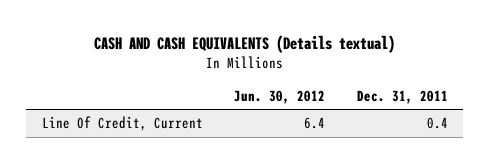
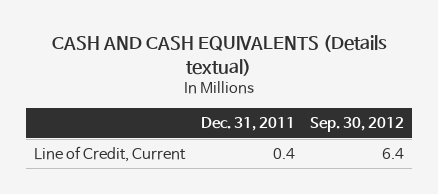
- | Jun. 30, 2012 | Dec. 31, 2011
+ | Dec. 31, 2011 | Sep. 30, 2012
- Line Of Credit, Current | 6.4 | 0.4
+ Line of Credit, Current | 0.4 | 6.4

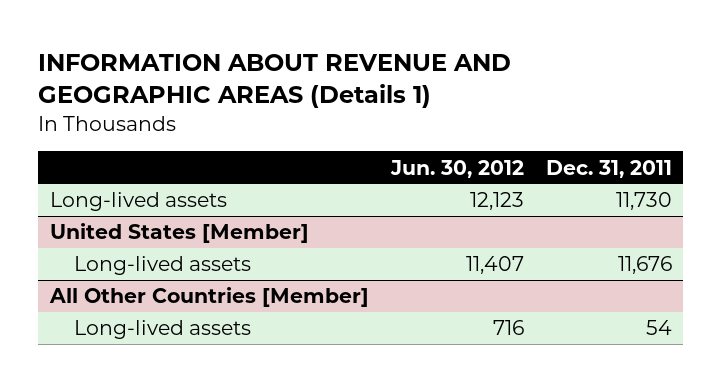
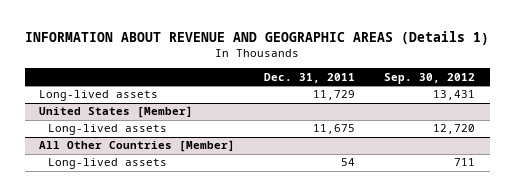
- | Jun. 30, 2012 | Dec. 31, 2011
+ | Dec. 31, 2011 | Sep. 30, 2012
- Long-lived assets | 12,123 | 11,730
+ Long-lived assets | 11,729 | 13,431
@ United States [Member]
- Long-lived assets | 11,407 | 11,676
+ Long-lived assets | 11,675 | 12,720

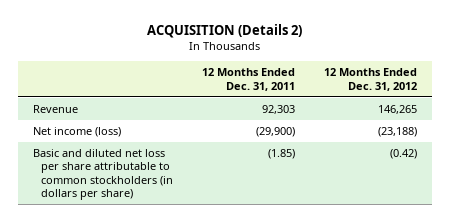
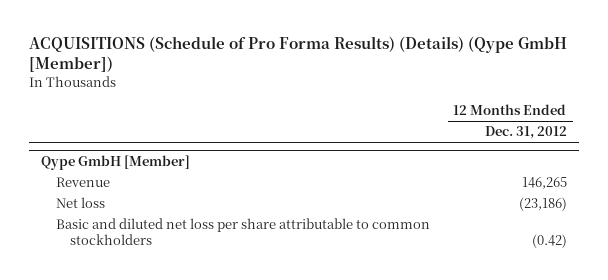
- ACQUISITION (Details 2)
+ ACQUISITIONS (Schedule of Pro Forma Results) (Details) (Qype GmbH [Member])
- | 12 Months Ended Dec. 31, 2011 | 12 Months Ended Dec. 31, 2012
+ | 12 Months Ended Dec. 31, 2012
+ Qype GmbH [Member]
- Net income (loss) | (29,900) | (23,188)
- Basic and diluted net loss per share attributable to common stockholders (in dollars per share) | (1.85) | (0.42)
+ Net loss | (23,186)
+ Basic and diluted net loss per share attributable to common stockholders | (0.42)

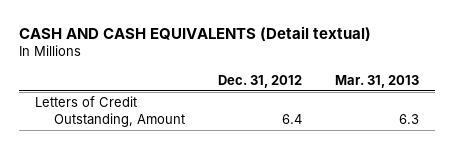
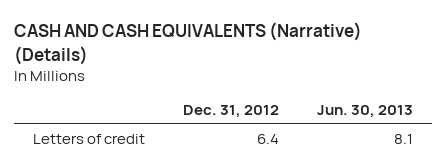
- CASH AND CASH EQUIVALENTS (Detail textual)
+ CASH AND CASH EQUIVALENTS (Narrative) (Details)
- | Dec. 31, 2012 | Mar. 31, 2013
+ | Dec. 31, 2012 | Jun. 30, 2013
- Letters of Credit Outstanding, Amount | 6.4 | 6.3
+ Letters of credit | 6.4 | 8.1

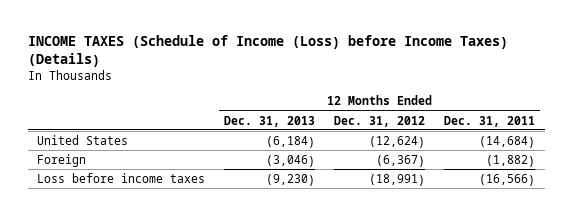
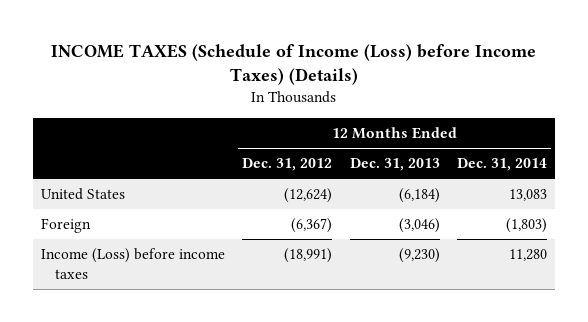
- | 12 Months Ended Dec. 31, 2013 | 12 Months Ended Dec. 31, 2012 | 12 Months Ended Dec. 31, 2011
+ | 12 Months Ended Dec. 31, 2012 | 12 Months Ended Dec. 31, 2013 | 12 Months Ended Dec. 31, 2014
- Loss before income taxes | (9,230) | (18,991) | (16,566)
+ Income (Loss) before income taxes | (18,991) | (9,230) | 11,280

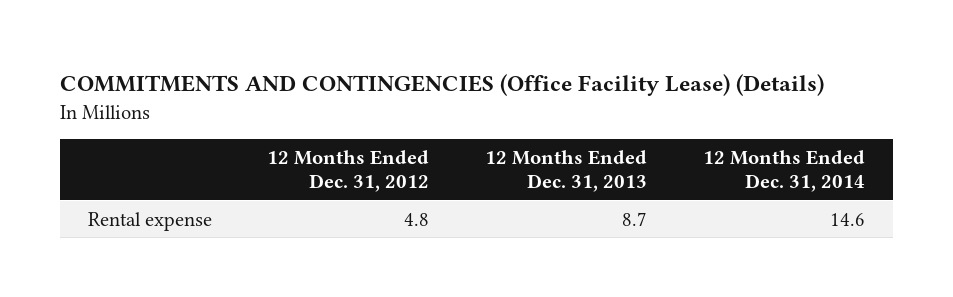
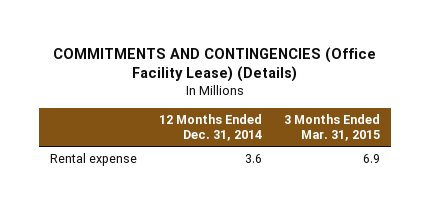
- | 12 Months Ended Dec. 31, 2012 | 12 Months Ended Dec. 31, 2013 | 12 Months Ended Dec. 31, 2014
+ | 12 Months Ended Dec. 31, 2014 | 3 Months Ended Mar. 31, 2015
- Rental expense | 4.8 | 8.7 | 14.6
+ Rental expense | 3.6 | 6.9

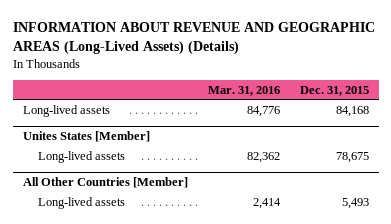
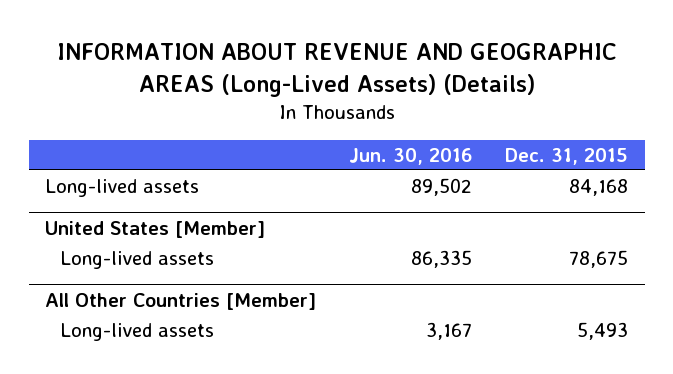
- | Mar. 31, 2016 | Dec. 31, 2015
+ | Jun. 30, 2016 | Dec. 31, 2015
- Unites States [Member]
+ United States [Member]

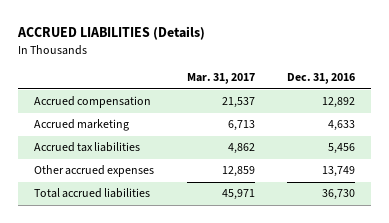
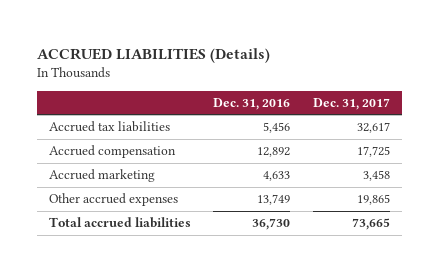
- | Mar. 31, 2017 | Dec. 31, 2016
+ | Dec. 31, 2016 | Dec. 31, 2017
moved up: Accrued tax liabilities | 5,456 | 32,617

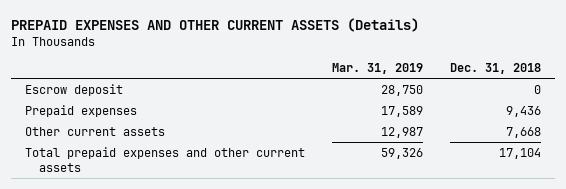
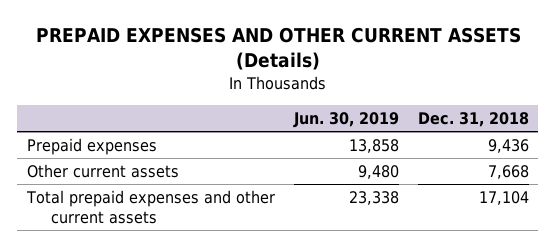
- | Mar. 31, 2019 | Dec. 31, 2018
+ | Jun. 30, 2019 | Dec. 31, 2018
- Escrow deposit | 28,750 | 0

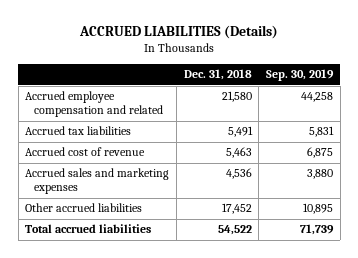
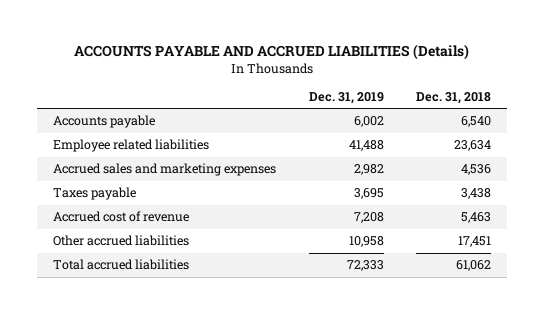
- ACCRUED LIABILITIES (Details)
+ ACCOUNTS PAYABLE AND ACCRUED LIABILITIES (Details)
- | Dec. 31, 2018 | Sep. 30, 2019
+ | Dec. 31, 2019 | Dec. 31, 2018
- Accrued employee compensation and related | 21,580 | 44,258
- Accrued tax liabilities | 5,491 | 5,831
+ Accounts payable | 6,002 | 6,540
+ Employee related liabilities | 41,488 | 23,634
- Other accrued liabilities | 17,452 | 10,895
- Total accrued liabilities | 54,522 | 71,739
+ Taxes payable | 3,695 | 3,438
moved down: Accrued cost of revenue | 7,208 | 5,463
+ Other accrued liabilities | 10,958 | 17,451
+ Total accrued liabilities | 72,333 | 61,062

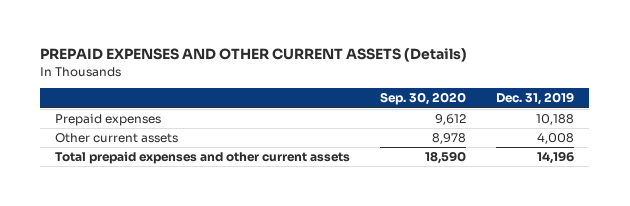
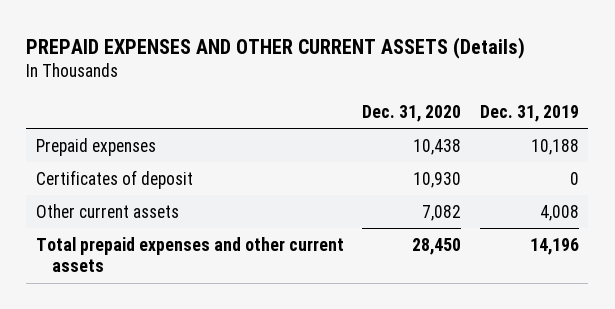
- | Sep. 30, 2020 | Dec. 31, 2019
+ | Dec. 31, 2020 | Dec. 31, 2019
+ Certificates of deposit | 10,930 | 0

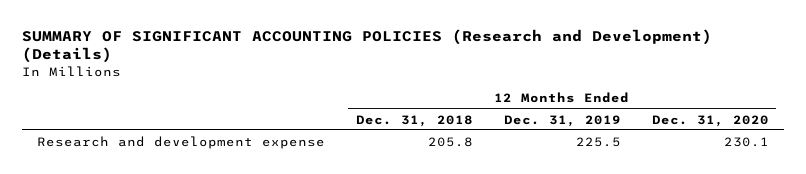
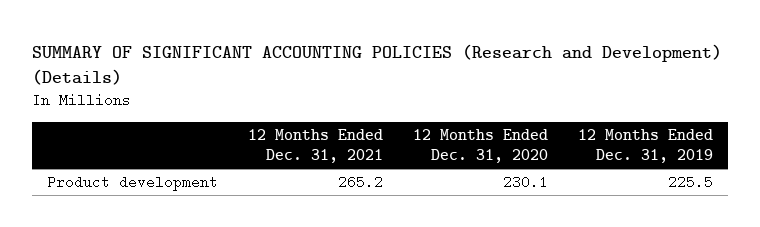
- | 12 Months Ended Dec. 31, 2018 | 12 Months Ended Dec. 31, 2019 | 12 Months Ended Dec. 31, 2020
+ | 12 Months Ended Dec. 31, 2021 | 12 Months Ended Dec. 31, 2020 | 12 Months Ended Dec. 31, 2019
- Research and development expense | 205.8 | 225.5 | 230.1
+ Product development | 265.2 | 230.1 | 225.5

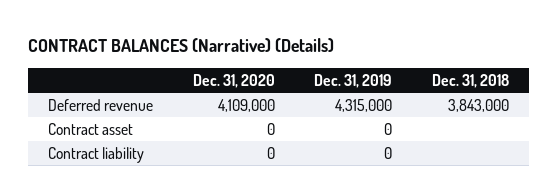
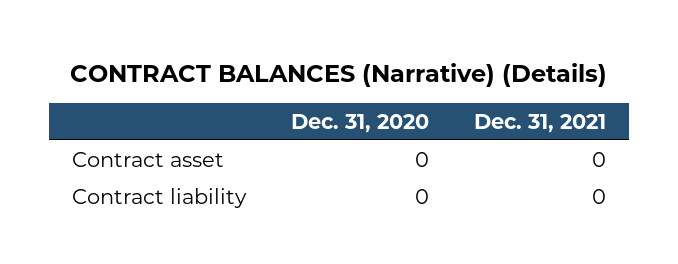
- | Dec. 31, 2020 | Dec. 31, 2019 | Dec. 31, 2018
+ | Dec. 31, 2020 | Dec. 31, 2021
- Deferred revenue | 4,109,000 | 4,315,000 | 3,843,000

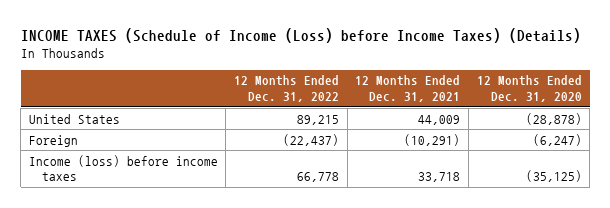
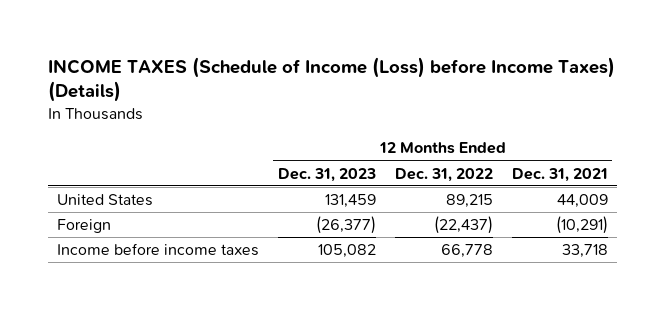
- | 12 Months Ended Dec. 31, 2022 | 12 Months Ended Dec. 31, 2021 | 12 Months Ended Dec. 31, 2020
+ | 12 Months Ended Dec. 31, 2023 | 12 Months Ended Dec. 31, 2022 | 12 Months Ended Dec. 31, 2021
- Income (loss) before income taxes | 66,778 | 33,718 | (35,125)
+ Income before income taxes | 105,082 | 66,778 | 33,718

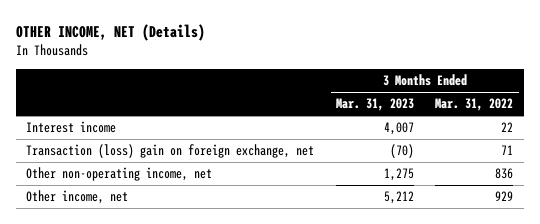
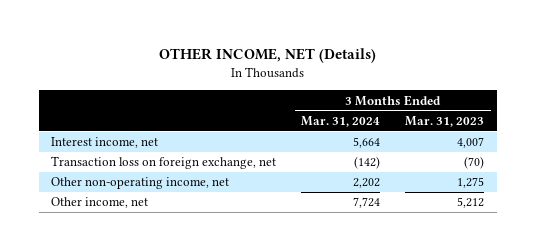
- | 3 Months Ended Mar. 31, 2023 | 3 Months Ended Mar. 31, 2022
+ | 3 Months Ended Mar. 31, 2024 | 3 Months Ended Mar. 31, 2023
- Interest income | 4,007 | 22
- Transaction (loss) gain on foreign exchange, net | (70) | 71
+ Interest income, net | 5,664 | 4,007
+ Transaction loss on foreign exchange, net | (142) | (70)

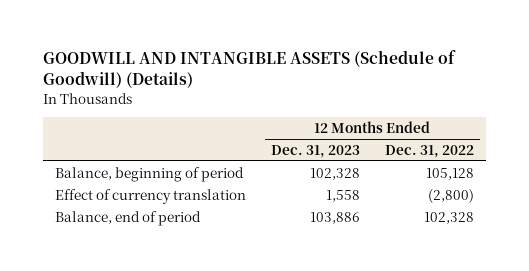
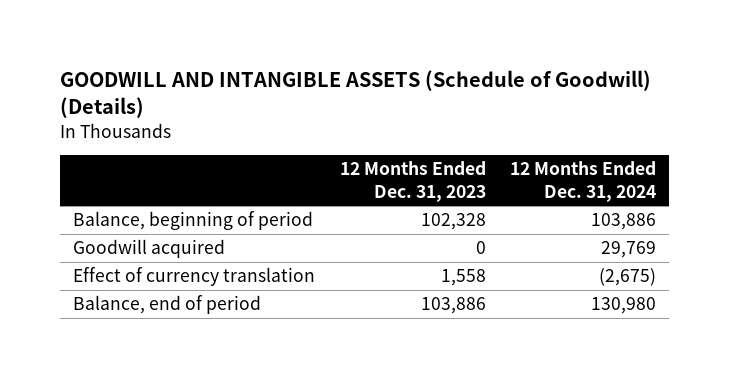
- | 12 Months Ended Dec. 31, 2023 | 12 Months Ended Dec. 31, 2022
+ | 12 Months Ended Dec. 31, 2023 | 12 Months Ended Dec. 31, 2024
+ Goodwill acquired | 0 | 29,769

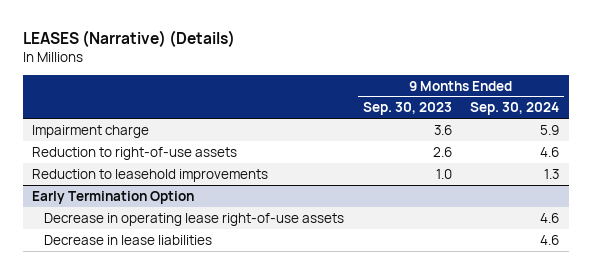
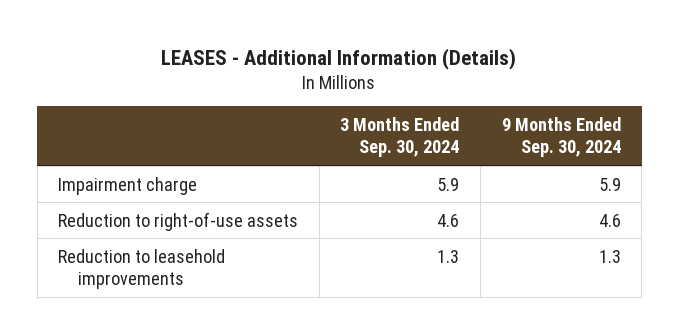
- LEASES (Narrative) (Details)
+ LEASES - Additional Information (Details)
- | 9 Months Ended Sep. 30, 2023 | 9 Months Ended Sep. 30, 2024
+ | 3 Months Ended Sep. 30, 2024 | 9 Months Ended Sep. 30, 2024
- Early Termination Option
- Decrease in operating lease right-of-use assets | | 4.6
- Decrease in lease liabilities | | 4.6

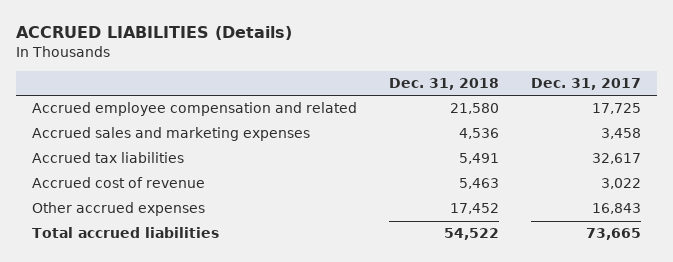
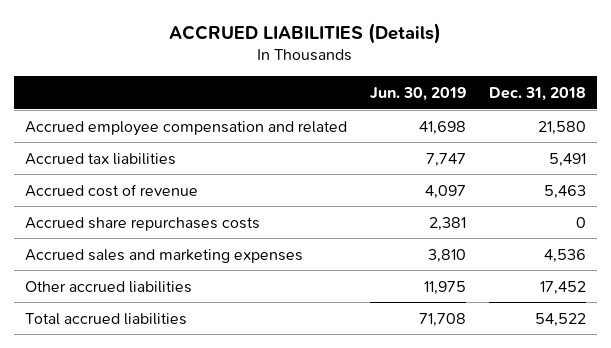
- | Dec. 31, 2018 | Dec. 31, 2017
+ | Jun. 30, 2019 | Dec. 31, 2018
- Other accrued expenses | 17,452 | 16,843
+ Accrued share repurchases costs | 2,381 | 0
moved down: Accrued sales and marketing expenses | 3,810 | 4,536
+ Other accrued liabilities | 11,975 | 17,452

